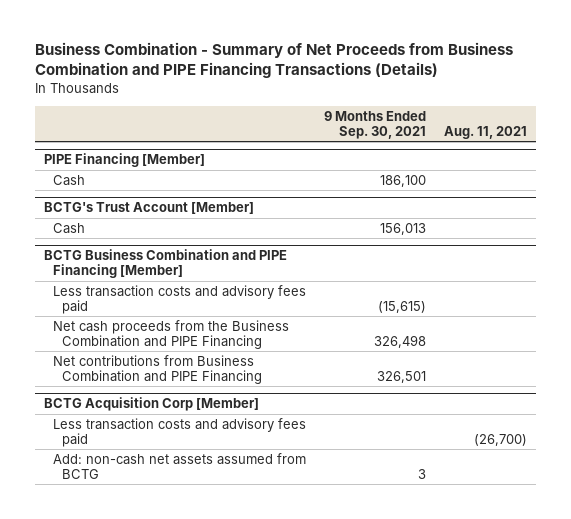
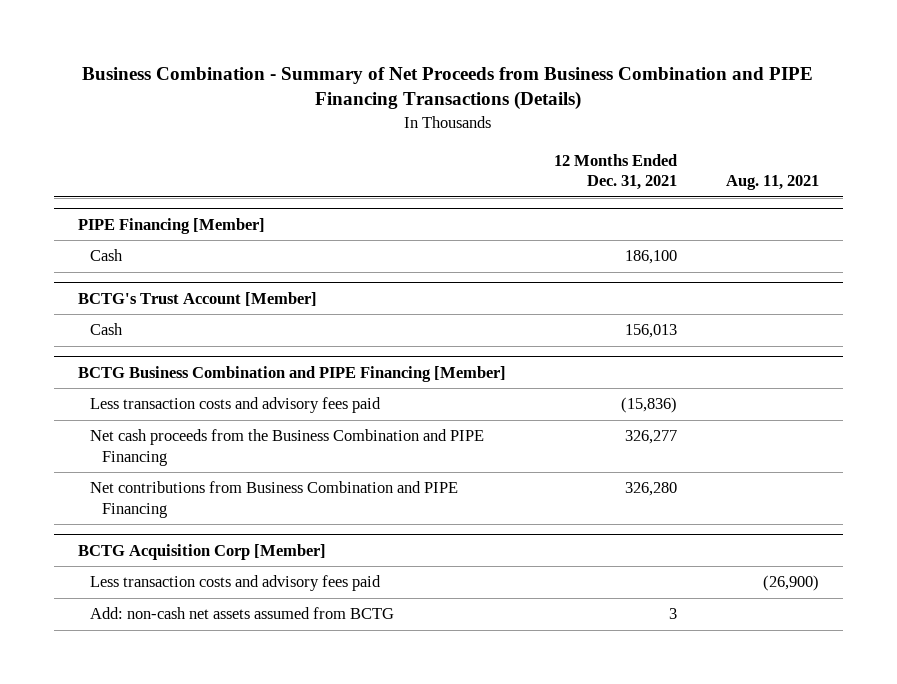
- | 9 Months Ended Sep. 30, 2021 | Aug. 11, 2021
+ | 12 Months Ended Dec. 31, 2021 | Aug. 11, 2021
@ BCTG Acquisition Corp [Member]
- Less transaction costs and advisory fees paid | | (26,700)
+ Less transaction costs and advisory fees paid | | (26,900)

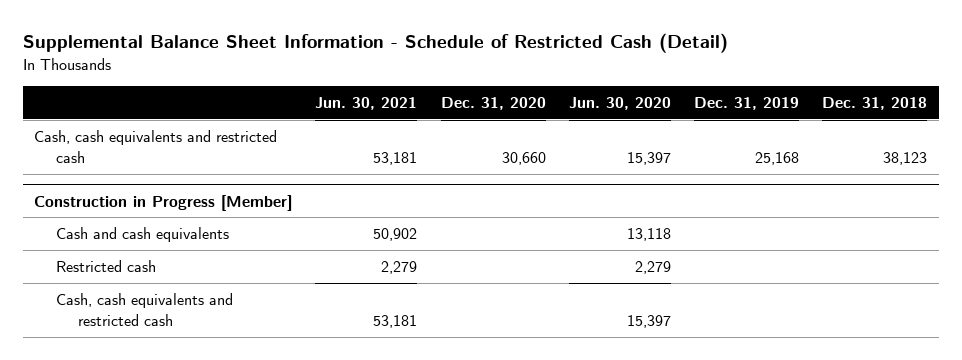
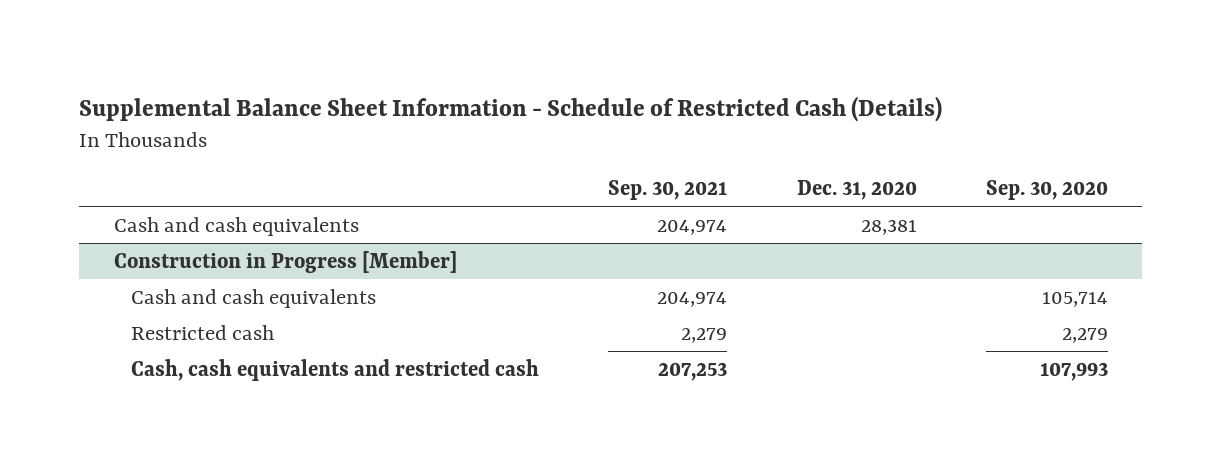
- Supplemental Balance Sheet Information - Schedule of Restricted Cash (Detail)
+ Supplemental Balance Sheet Information - Schedule of Restricted Cash (Details)
- | Jun. 30, 2021 | Dec. 31, 2020 | Jun. 30, 2020 | Dec. 31, 2019 | Dec. 31, 2018
+ | Sep. 30, 2021 | Dec. 31, 2020 | Sep. 30, 2020
- Cash, cash equivalents and restricted cash | 53,181 | 30,660 | 15,397 | 25,168 | 38,123
+ Cash and cash equivalents | 204,974 | 28,381 |

